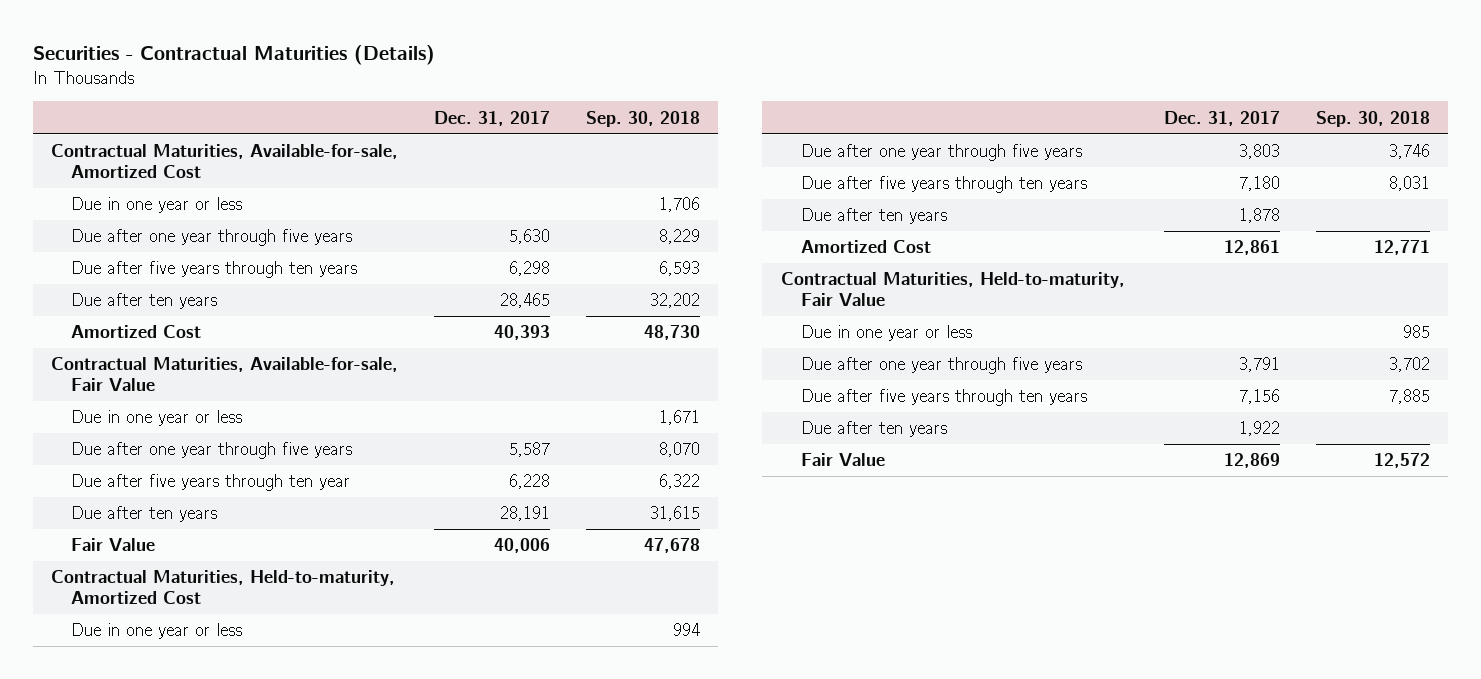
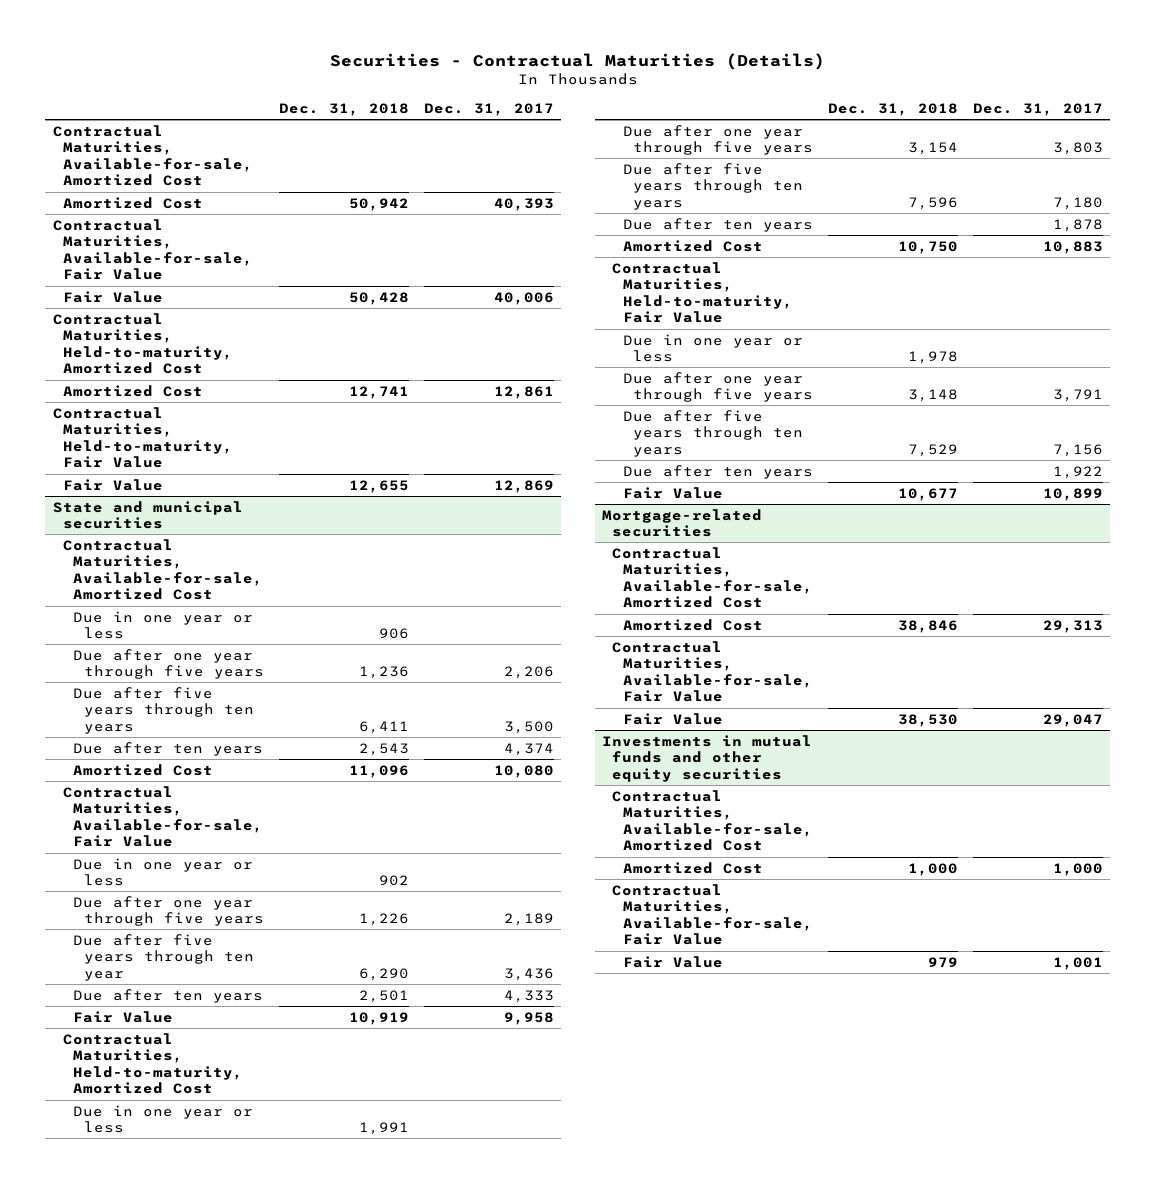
- | Dec. 31, 2017 | Sep. 30, 2018
+ | Dec. 31, 2018 | Dec. 31, 2017
- Due in one year or less | | 1,706
- Due after one year through five years | 5,630 | 8,229
- Due after five years through ten years | 6,298 | 6,593
- Due after ten years | 28,465 | 32,202
- Due in one year or less | | 1,671
- Due after one year through five years | 5,587 | 8,070
- Due after five years through ten year | 6,228 | 6,322
- Due after ten years | 28,191 | 31,615
moved up: Amortized Cost | 12,741 | 12,861
+ Contractual Maturities, Held-to-maturity, Fair Value
moved up: Fair Value | 12,655 | 12,869
+ State and municipal securities
+ Contractual Maturities, Available-for-sale, Amortized Cost
+ Due after one year through five years | 1,236 | 2,206
+ Due after five years through ten years | 6,411 | 3,500
+ Due after ten years | 2,543 | 4,374
+ Amortized Cost | 11,096 | 10,080
+ Contractual Maturities, Available-for-sale, Fair Value
+ Due in one year or less | 902 |
+ Due after one year through five years | 1,226 | 2,189
+ Due after five years through ten year | 6,290 | 3,436
+ Due after ten years | 2,501 | 4,333
+ Fair Value | 10,919 | 9,958
+ Contractual Maturities, Held-to-maturity, Amortized Cost
+ Due in one year or less | 1,991 |
+ Amortized Cost | 10,750 | 10,883
+ Fair Value | 10,677 | 10,899
+ Mortgage-related securities
+ Contractual Maturities, Available-for-sale, Amortized Cost
+ Amortized Cost | 38,846 | 29,313
+ Contractual Maturities, Available-for-sale, Fair Value
+ Fair Value | 38,530 | 29,047
+ Investments in mutual funds and other equity securities
+ Contractual Maturities, Available-for-sale, Amortized Cost
+ Amortized Cost | 1,000 | 1,000
+ Contractual Maturities, Available-for-sale, Fair Value
+ Fair Value | 979 | 1,001

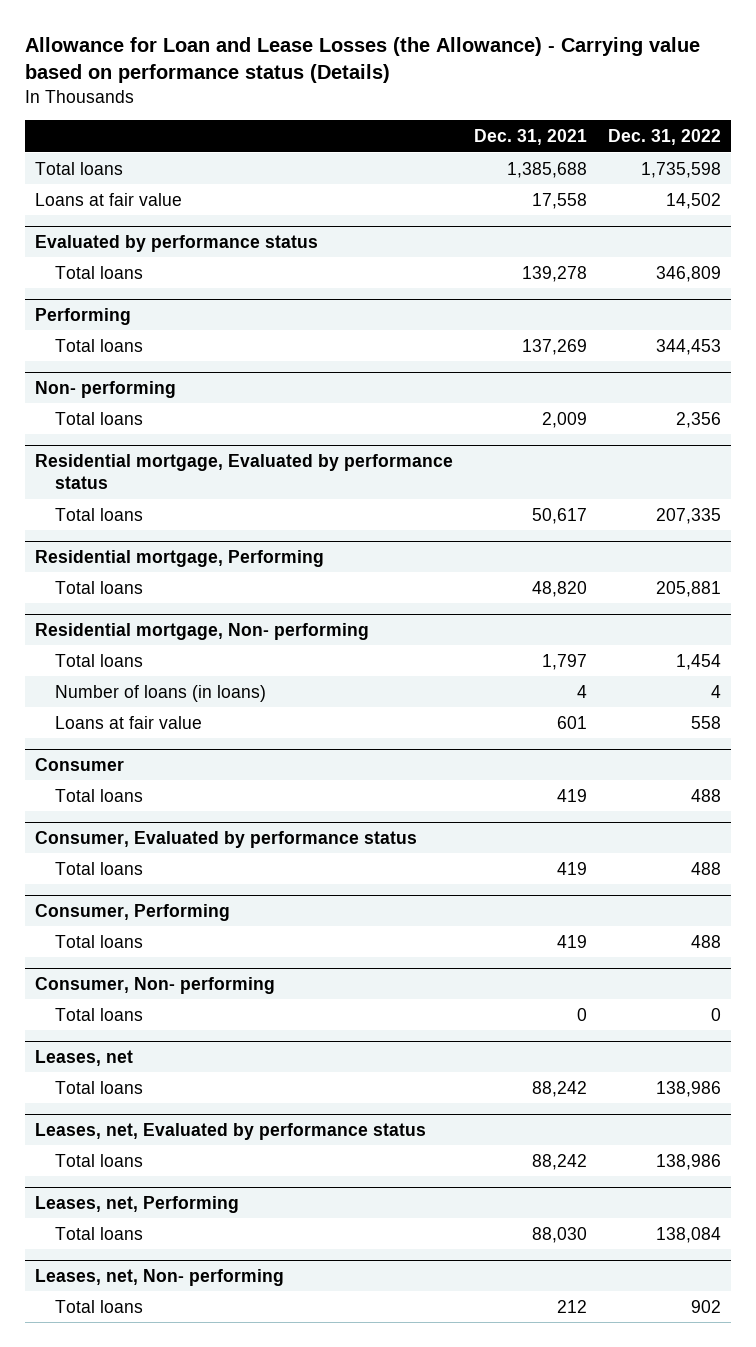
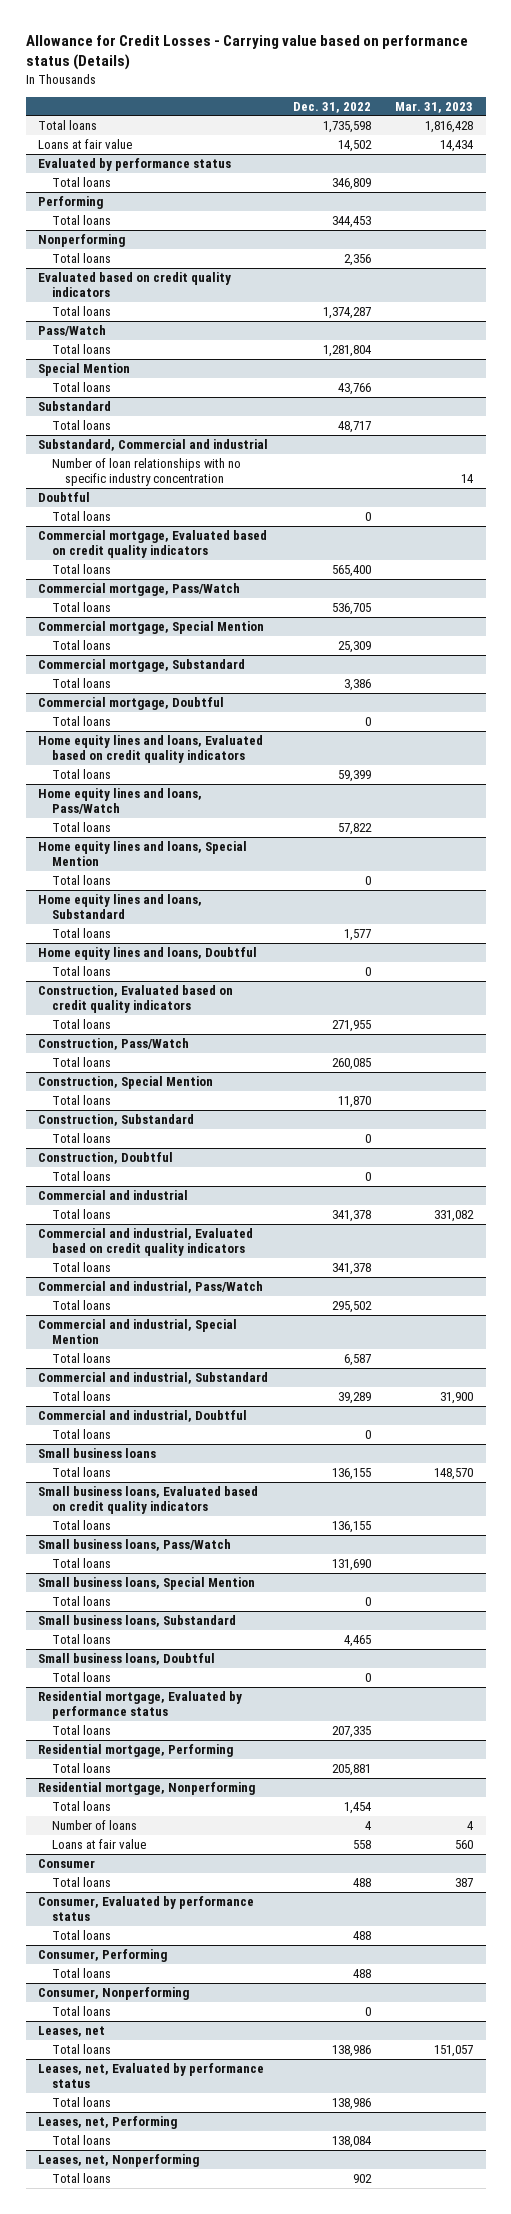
- Allowance for Loan and Lease Losses (the Allowance) - Carrying value based on performance status (Details)
+ Allowance for Credit Losses - Carrying value based on performance status (Details)
- | Dec. 31, 2021 | Dec. 31, 2022
+ | Dec. 31, 2022 | Mar. 31, 2023
- Non- performing
+ Nonperforming
+ Evaluated based on credit quality indicators
+ Total loans | 1,374,287 |
+ Pass/Watch
+ Total loans | 1,281,804 |
+ Special Mention
+ Total loans | 43,766 |
+ Substandard
+ Total loans | 48,717 |
+ Substandard, Commercial and industrial
+ Number of loan relationships with no specific industry concentration | | 14
+ Doubtful
+ Total loans | 0 |
+ Commercial mortgage, Evaluated based on credit quality indicators
+ Total loans | 565,400 |
+ Commercial mortgage, Pass/Watch
+ Total loans | 536,705 |
+ Commercial mortgage, Special Mention
+ Total loans | 25,309 |
+ Commercial mortgage, Substandard
+ Total loans | 3,386 |
+ Commercial mortgage, Doubtful
+ Total loans | 0 |
+ Home equity lines and loans, Evaluated based on credit quality indicators
+ Total loans | 59,399 |
+ Home equity lines and loans, Pass/Watch
+ Total loans | 57,822 |
+ Home equity lines and loans, Special Mention
+ Total loans | 0 |
+ Home equity lines and loans, Substandard
+ Total loans | 1,577 |
+ Home equity lines and loans, Doubtful
+ Total loans | 0 |
+ Construction, Evaluated based on credit quality indicators
+ Total loans | 271,955 |
+ Construction, Pass/Watch
+ Total loans | 260,085 |
+ Construction, Special Mention
+ Total loans | 11,870 |
+ Construction, Substandard
+ Total loans | 0 |
+ Construction, Doubtful
+ Total loans | 0 |
+ Commercial and industrial
+ Total loans | 341,378 | 331,082
+ Commercial and industrial, Evaluated based on credit quality indicators
+ Total loans | 341,378 |
+ Commercial and industrial, Pass/Watch
+ Total loans | 295,502 |
+ Commercial and industrial, Special Mention
+ Total loans | 6,587 |
+ Commercial and industrial, Substandard
+ Total loans | 39,289 | 31,900
+ Commercial and industrial, Doubtful
+ Total loans | 0 |
+ Small business loans
+ Total loans | 136,155 | 148,570
+ Small business loans, Evaluated based on credit quality indicators
+ Total loans | 136,155 |
+ Small business loans, Pass/Watch
+ Total loans | 131,690 |
+ Small business loans, Special Mention
+ Total loans | 0 |
+ Small business loans, Substandard
+ Total loans | 4,465 |
+ Small business loans, Doubtful
+ Total loans | 0 |
- Residential mortgage, Non- performing
+ Residential mortgage, Nonperforming
- Number of loans (in loans) | 4 | 4
+ Number of loans | 4 | 4
- Consumer, Non- performing
+ Consumer, Nonperforming
- Leases, net, Non- performing
+ Leases, net, Nonperforming

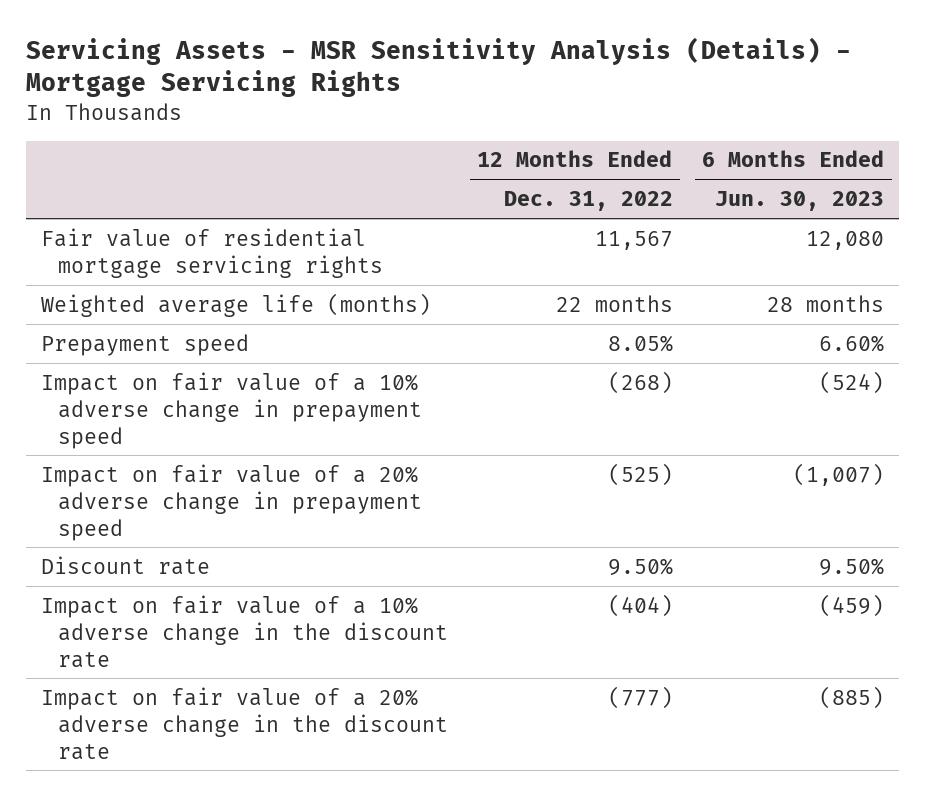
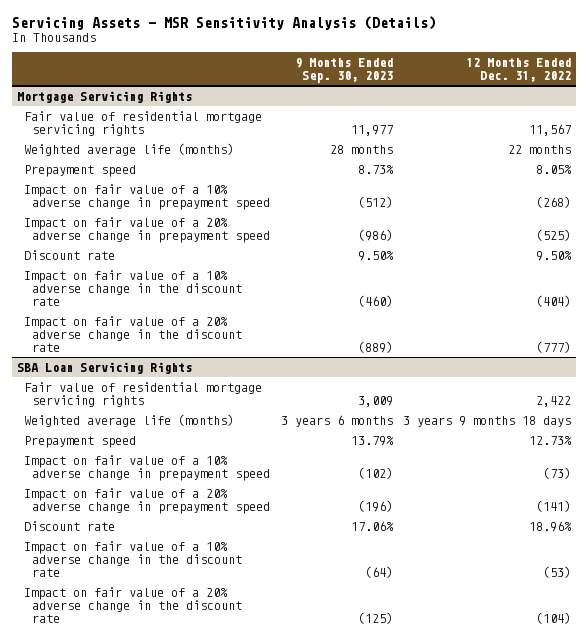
- Servicing Assets - MSR Sensitivity Analysis (Details) - Mortgage Servicing Rights
+ Servicing Assets - MSR Sensitivity Analysis (Details)
- | 12 Months Ended Dec. 31, 2022 | 6 Months Ended Jun. 30, 2023
+ | 9 Months Ended Sep. 30, 2023 | 12 Months Ended Dec. 31, 2022
+ Mortgage Servicing Rights
+ SBA Loan Servicing Rights
+ Fair value of residential mortgage servicing rights | 3,009 | 2,422
+ Weighted average life (months) | 3 years 6 months | 3 years 9 months 18 days
+ Prepayment speed | 13.79% | 12.73%
+ Impact on fair value of a 10% adverse change in prepayment speed | (102) | (73)
+ Impact on fair value of a 20% adverse change in prepayment speed | (196) | (141)
+ Discount rate | 17.06% | 18.96%
+ Impact on fair value of a 10% adverse change in the discount rate | (64) | (53)
+ Impact on fair value of a 20% adverse change in the discount rate | (125) | (104)

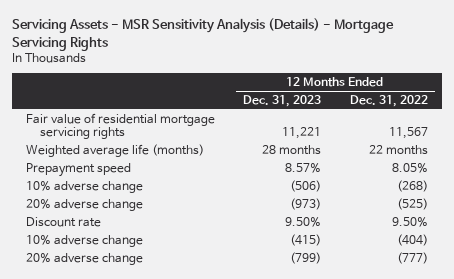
- Servicing Assets - MSR Sensitivity Analysis (Details)
+ Servicing Assets - MSR Sensitivity Analysis (Details) - Mortgage Servicing Rights
- | 9 Months Ended Sep. 30, 2023 | 12 Months Ended Dec. 31, 2022
+ | 12 Months Ended Dec. 31, 2023 | 12 Months Ended Dec. 31, 2022
- Mortgage Servicing Rights
- Impact on fair value of a 10% adverse change in prepayment speed | (512) | (268)
- Impact on fair value of a 20% adverse change in prepayment speed | (986) | (525)
+ 10% adverse change | (506) | (268)
+ 20% adverse change | (973) | (525)
- Impact on fair value of a 10% adverse change in the discount rate | (460) | (404)
- Impact on fair value of a 20% adverse change in the discount rate | (889) | (777)
- SBA Loan Servicing Rights
- Fair value of residential mortgage servicing rights | 3,009 | 2,422
- Weighted average life (months) | 3 years 6 months | 3 years 9 months 18 days
- Prepayment speed | 13.79% | 12.73%
- Impact on fair value of a 10% adverse change in prepayment speed | (102) | (73)
- Impact on fair value of a 20% adverse change in prepayment speed | (196) | (141)
- Discount rate | 17.06% | 18.96%
- Impact on fair value of a 10% adverse change in the discount rate | (64) | (53)
- Impact on fair value of a 20% adverse change in the discount rate | (125) | (104)
+ 10% adverse change | (415) | (404)
+ 20% adverse change | (799) | (777)

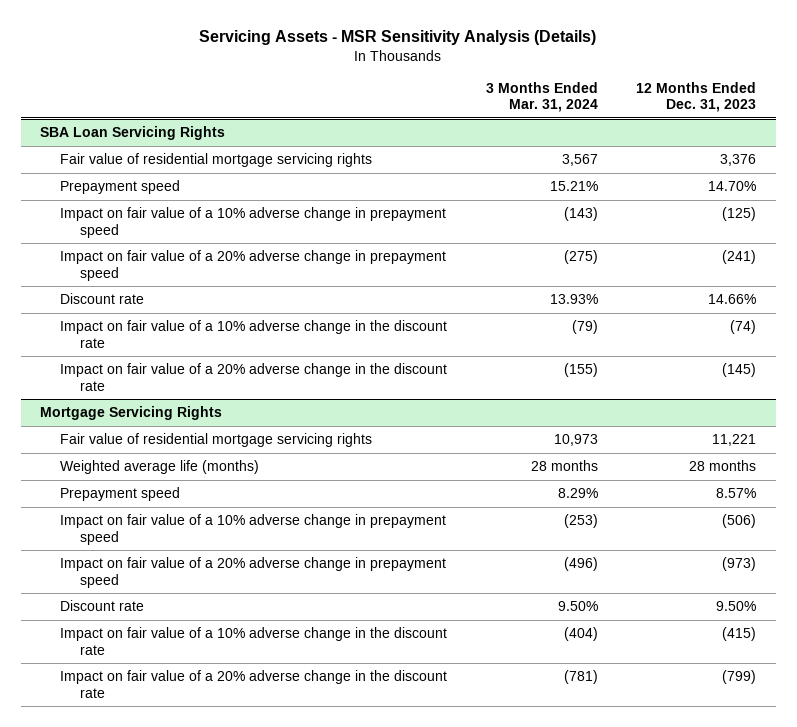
- Servicing Assets - MSR Sensitivity Analysis (Details) - Mortgage Servicing Rights
+ Servicing Assets - MSR Sensitivity Analysis (Details)
- | 12 Months Ended Dec. 31, 2023 | 12 Months Ended Dec. 31, 2022
+ | 3 Months Ended Mar. 31, 2024 | 12 Months Ended Dec. 31, 2023
+ SBA Loan Servicing Rights
+ Fair value of residential mortgage servicing rights | 3,567 | 3,376
+ Prepayment speed | 15.21% | 14.70%
+ Impact on fair value of a 10% adverse change in prepayment speed | (143) | (125)
+ Impact on fair value of a 20% adverse change in prepayment speed | (275) | (241)
+ Discount rate | 13.93% | 14.66%
+ Impact on fair value of a 10% adverse change in the discount rate | (79) | (74)
+ Impact on fair value of a 20% adverse change in the discount rate | (155) | (145)
+ Mortgage Servicing Rights
- 10% adverse change | (506) | (268)
- 20% adverse change | (973) | (525)
+ Impact on fair value of a 10% adverse change in prepayment speed | (253) | (506)
+ Impact on fair value of a 20% adverse change in prepayment speed | (496) | (973)
- 10% adverse change | (415) | (404)
- 20% adverse change | (799) | (777)
+ Impact on fair value of a 10% adverse change in the discount rate | (404) | (415)
+ Impact on fair value of a 20% adverse change in the discount rate | (781) | (799)

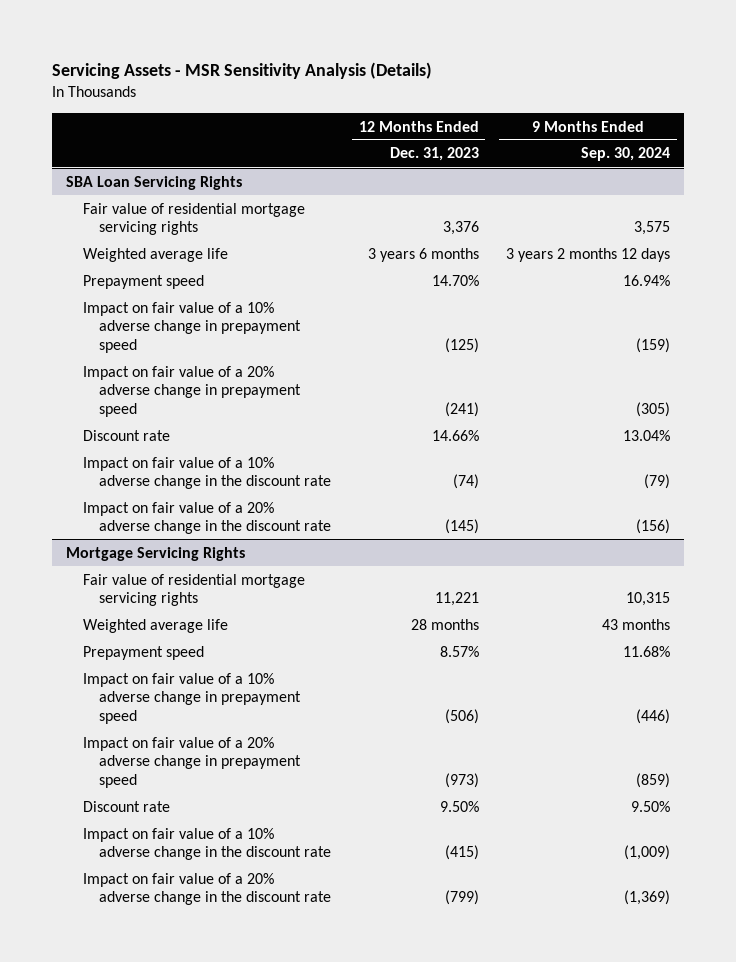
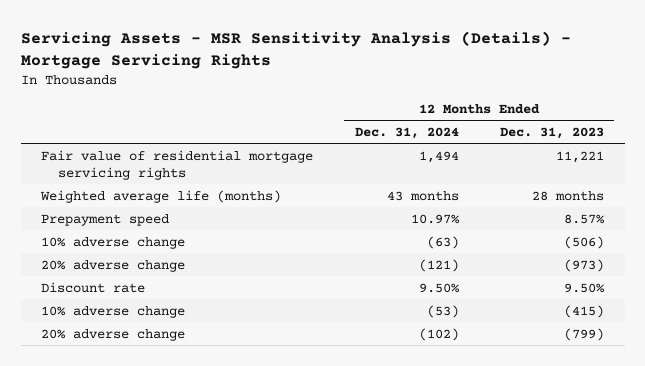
- Servicing Assets - MSR Sensitivity Analysis (Details)
+ Servicing Assets - MSR Sensitivity Analysis (Details) - Mortgage Servicing Rights
- | 12 Months Ended Dec. 31, 2023 | 9 Months Ended Sep. 30, 2024
+ | 12 Months Ended Dec. 31, 2024 | 12 Months Ended Dec. 31, 2023
- SBA Loan Servicing Rights
- Fair value of residential mortgage servicing rights | 3,376 | 3,575
- Weighted average life | 3 years 6 months | 3 years 2 months 12 days
- Prepayment speed | 14.70% | 16.94%
- Impact on fair value of a 10% adverse change in prepayment speed | (125) | (159)
- Impact on fair value of a 20% adverse change in prepayment speed | (241) | (305)
- Discount rate | 14.66% | 13.04%
- Impact on fair value of a 10% adverse change in the discount rate | (74) | (79)
- Impact on fair value of a 20% adverse change in the discount rate | (145) | (156)
- Mortgage Servicing Rights
- Weighted average life | 28 months | 43 months
+ Weighted average life (months) | 43 months | 28 months
- Impact on fair value of a 10% adverse change in prepayment speed | (506) | (446)
- Impact on fair value of a 20% adverse change in prepayment speed | (973) | (859)
+ 10% adverse change | (63) | (506)
+ 20% adverse change | (121) | (973)
- Impact on fair value of a 10% adverse change in the discount rate | (415) | (1,009)
- Impact on fair value of a 20% adverse change in the discount rate | (799) | (1,369)
+ 10% adverse change | (53) | (415)
+ 20% adverse change | (102) | (799)

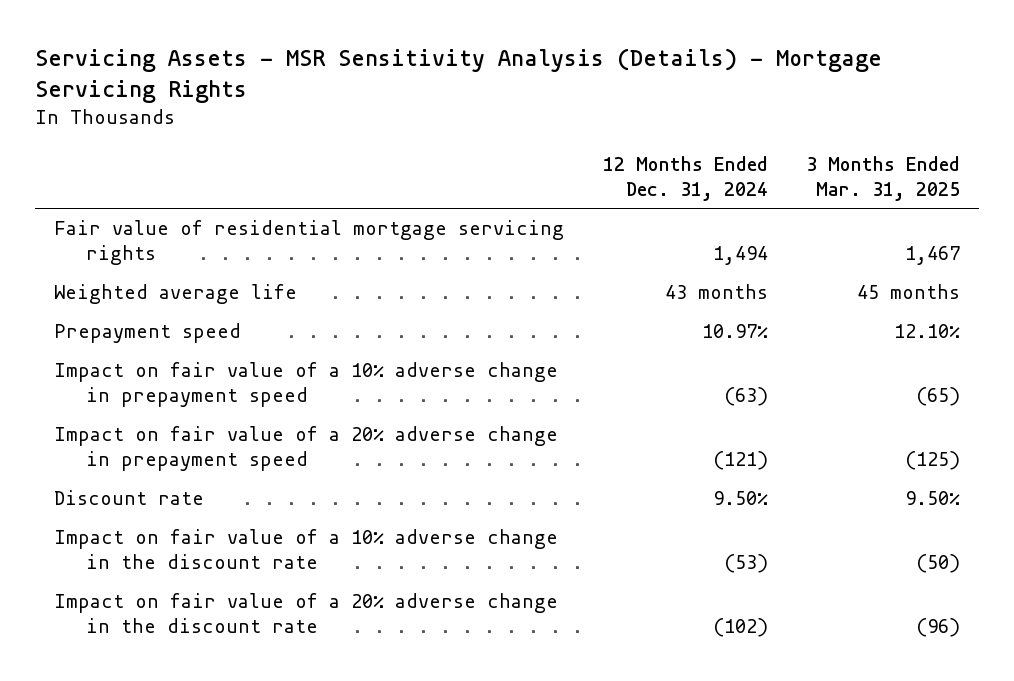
- | 12 Months Ended Dec. 31, 2024 | 12 Months Ended Dec. 31, 2023
+ | 12 Months Ended Dec. 31, 2024 | 3 Months Ended Mar. 31, 2025
- Weighted average life (months) | 43 months | 28 months
+ Weighted average life | 43 months | 45 months
- 10% adverse change | (63) | (506)
- 20% adverse change | (121) | (973)
+ Impact on fair value of a 10% adverse change in prepayment speed | (63) | (65)
+ Impact on fair value of a 20% adverse change in prepayment speed | (121) | (125)
- 10% adverse change | (53) | (415)
- 20% adverse change | (102) | (799)
+ Impact on fair value of a 10% adverse change in the discount rate | (53) | (50)
+ Impact on fair value of a 20% adverse change in the discount rate | (102) | (96)

